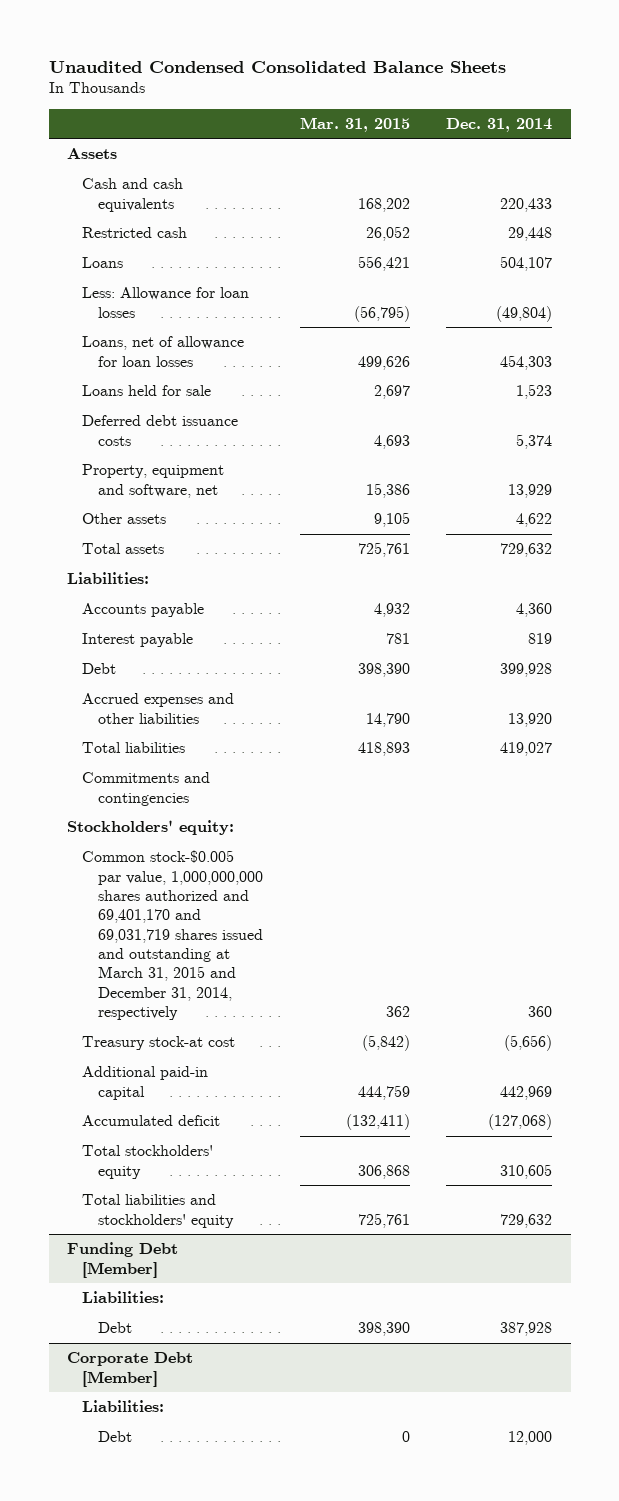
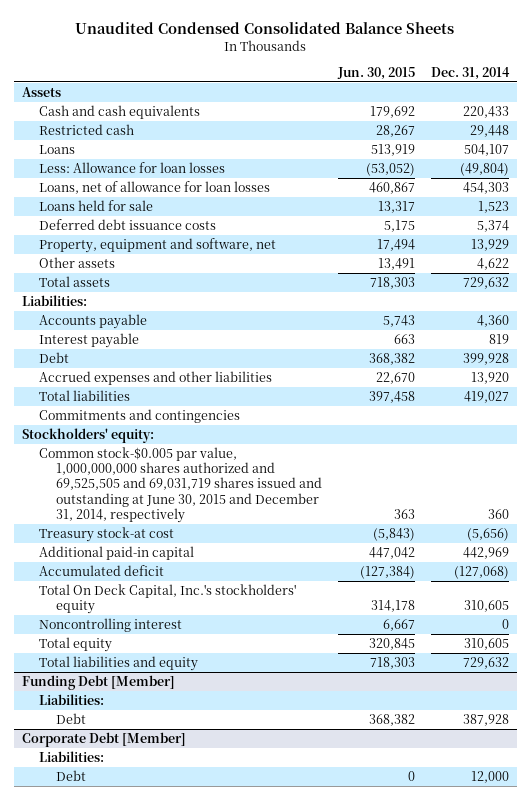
- | Mar. 31, 2015 | Dec. 31, 2014
+ | Jun. 30, 2015 | Dec. 31, 2014
- Common stock-$0.005 par value, 1,000,000,000 shares authorized and 69,401,170 and 69,031,719 shares issued and outstanding at March 31, 2015 and December 31, 2014, respectively | 362 | 360
+ Common stock-$0.005 par value, 1,000,000,000 shares authorized and 69,525,505 and 69,031,719 shares issued and outstanding at June 30, 2015 and December 31, 2014, respectively | 363 | 360
- Total stockholders' equity | 306,868 | 310,605
- Total liabilities and stockholders' equity | 725,761 | 729,632
+ Total On Deck Capital, Inc.'s stockholders' equity | 314,178 | 310,605
+ Noncontrolling interest | 6,667 | 0
+ Total equity | 320,845 | 310,605
+ Total liabilities and equity | 718,303 | 729,632

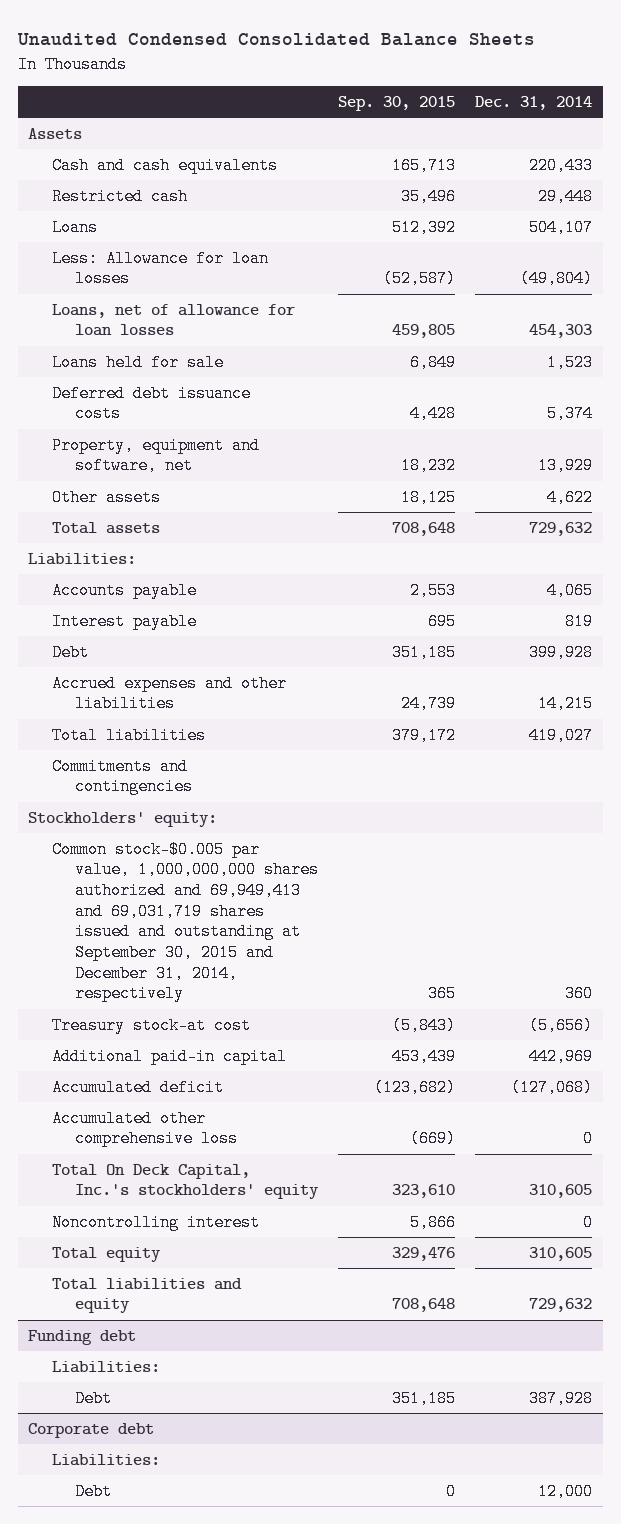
- | Jun. 30, 2015 | Dec. 31, 2014
+ | Sep. 30, 2015 | Dec. 31, 2014
- Accounts payable | 5,743 | 4,360
+ Accounts payable | 2,553 | 4,065
- Accrued expenses and other liabilities | 22,670 | 13,920
+ Accrued expenses and other liabilities | 24,739 | 14,215
- Common stock-$0.005 par value, 1,000,000,000 shares authorized and 69,525,505 and 69,031,719 shares issued and outstanding at June 30, 2015 and December 31, 2014, respectively | 363 | 360
+ Common stock-$0.005 par value, 1,000,000,000 shares authorized and 69,949,413 and 69,031,719 shares issued and outstanding at September 30, 2015 and December 31, 2014, respectively | 365 | 360
+ Accumulated other comprehensive loss | (669) | 0
- Funding Debt [Member]
+ Funding debt
- Corporate Debt [Member]
+ Corporate debt

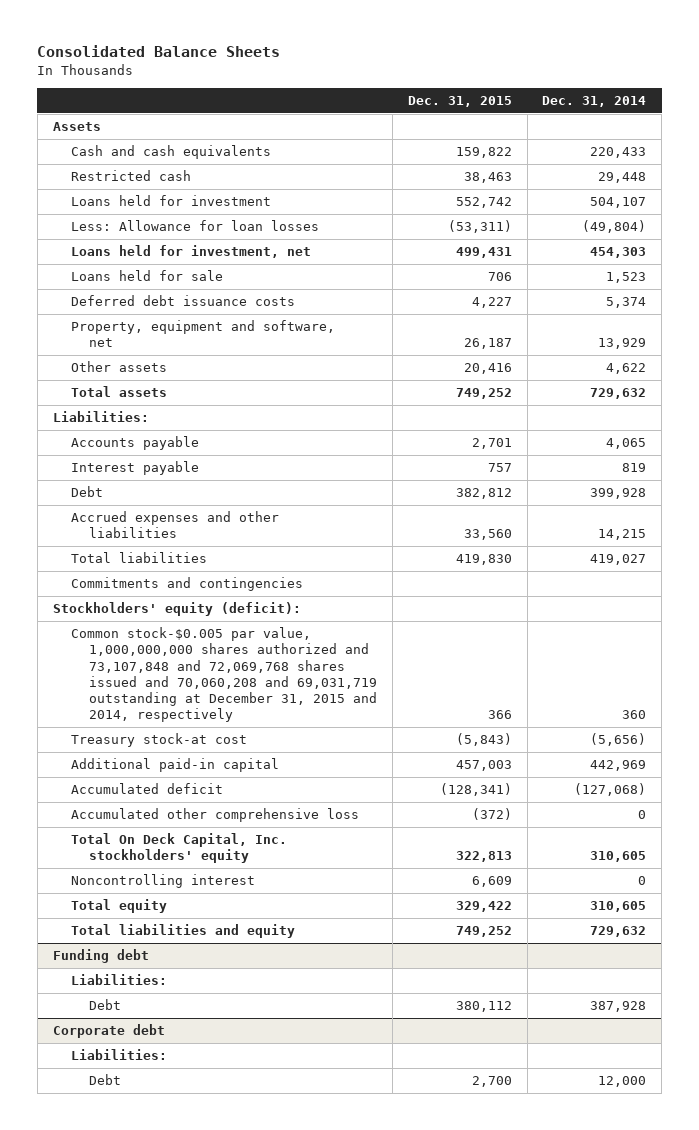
- Unaudited Condensed Consolidated Balance Sheets
+ Consolidated Balance Sheets
- | Sep. 30, 2015 | Dec. 31, 2014
+ | Dec. 31, 2015 | Dec. 31, 2014
- Loans | 512,392 | 504,107
+ Loans held for investment | 552,742 | 504,107
- Loans, net of allowance for loan losses | 459,805 | 454,303
+ Loans held for investment, net | 499,431 | 454,303
- Stockholders' equity:
- Common stock-$0.005 par value, 1,000,000,000 shares authorized and 69,949,413 and 69,031,719 shares issued and outstanding at September 30, 2015 and December 31, 2014, respectively | 365 | 360
+ Stockholders' equity (deficit):
+ Common stock-$0.005 par value, 1,000,000,000 shares authorized and 73,107,848 and 72,069,768 shares issued and 70,060,208 and 69,031,719 outstanding at December 31, 2015 and 2014, respectively | 366 | 360
- Total On Deck Capital, Inc.'s stockholders' equity | 323,610 | 310,605
+ Total On Deck Capital, Inc. stockholders' equity | 322,813 | 310,605

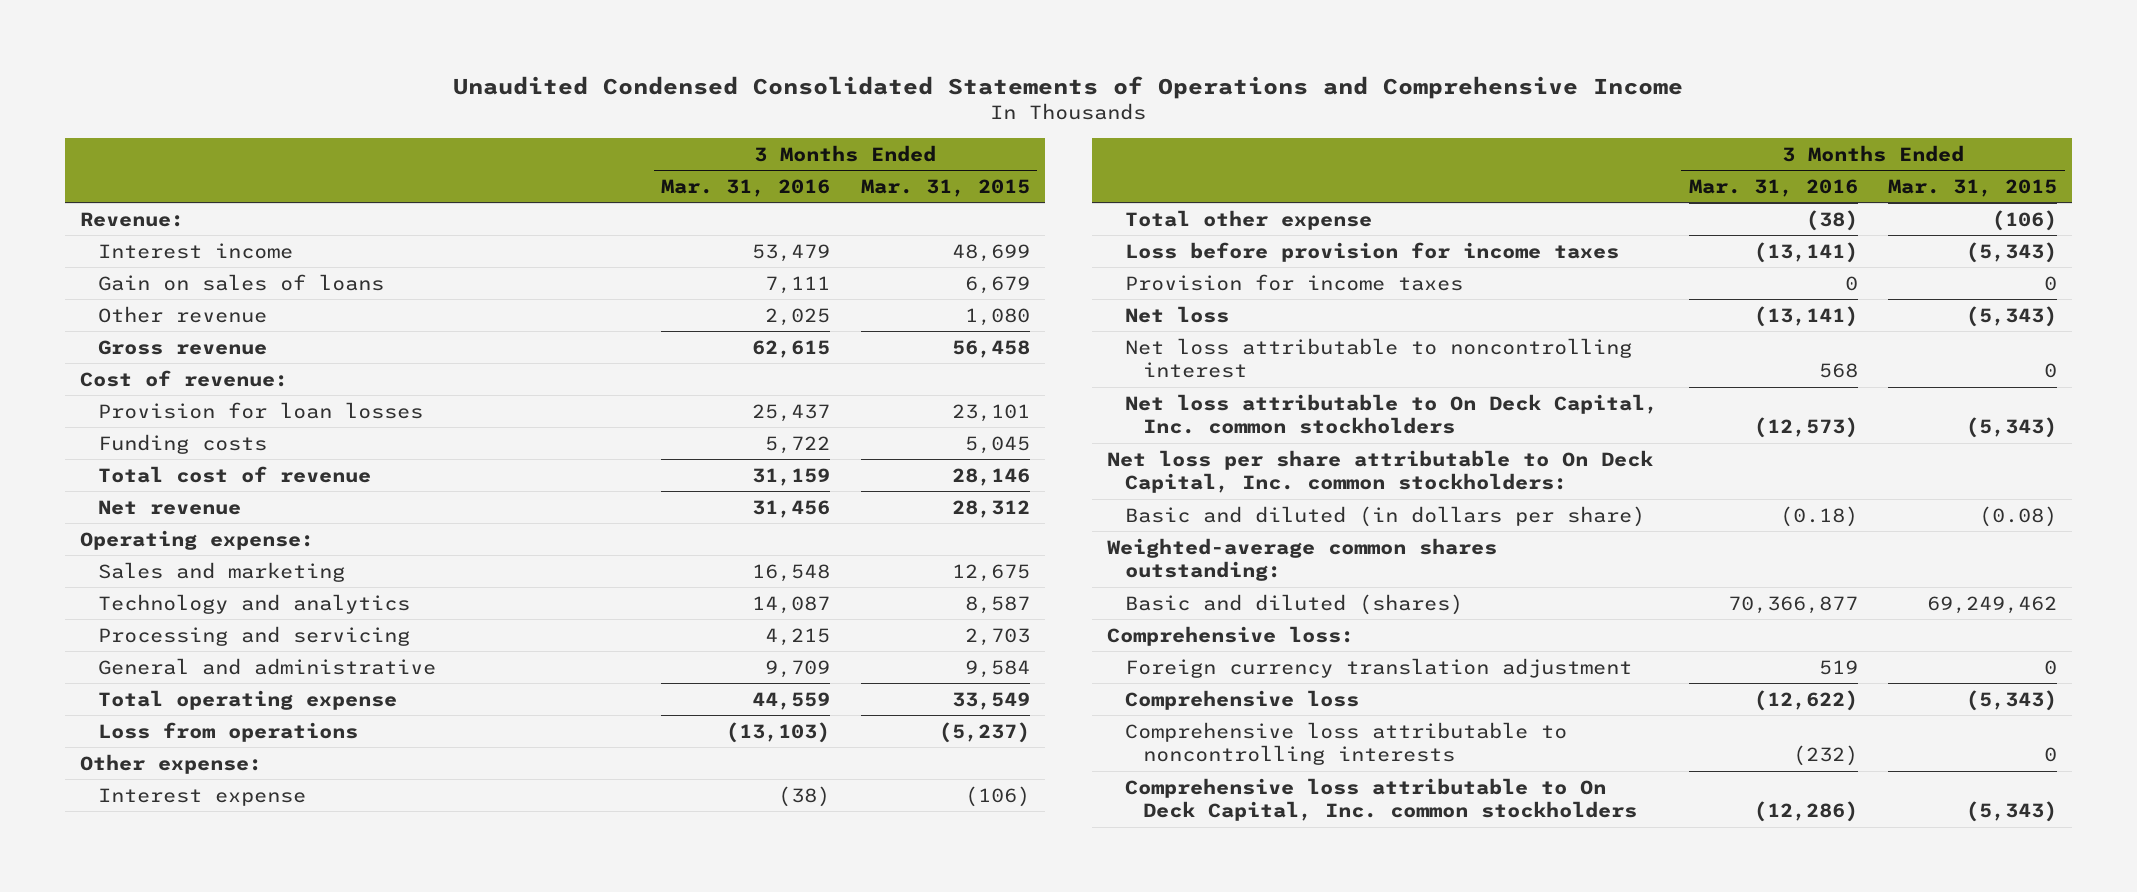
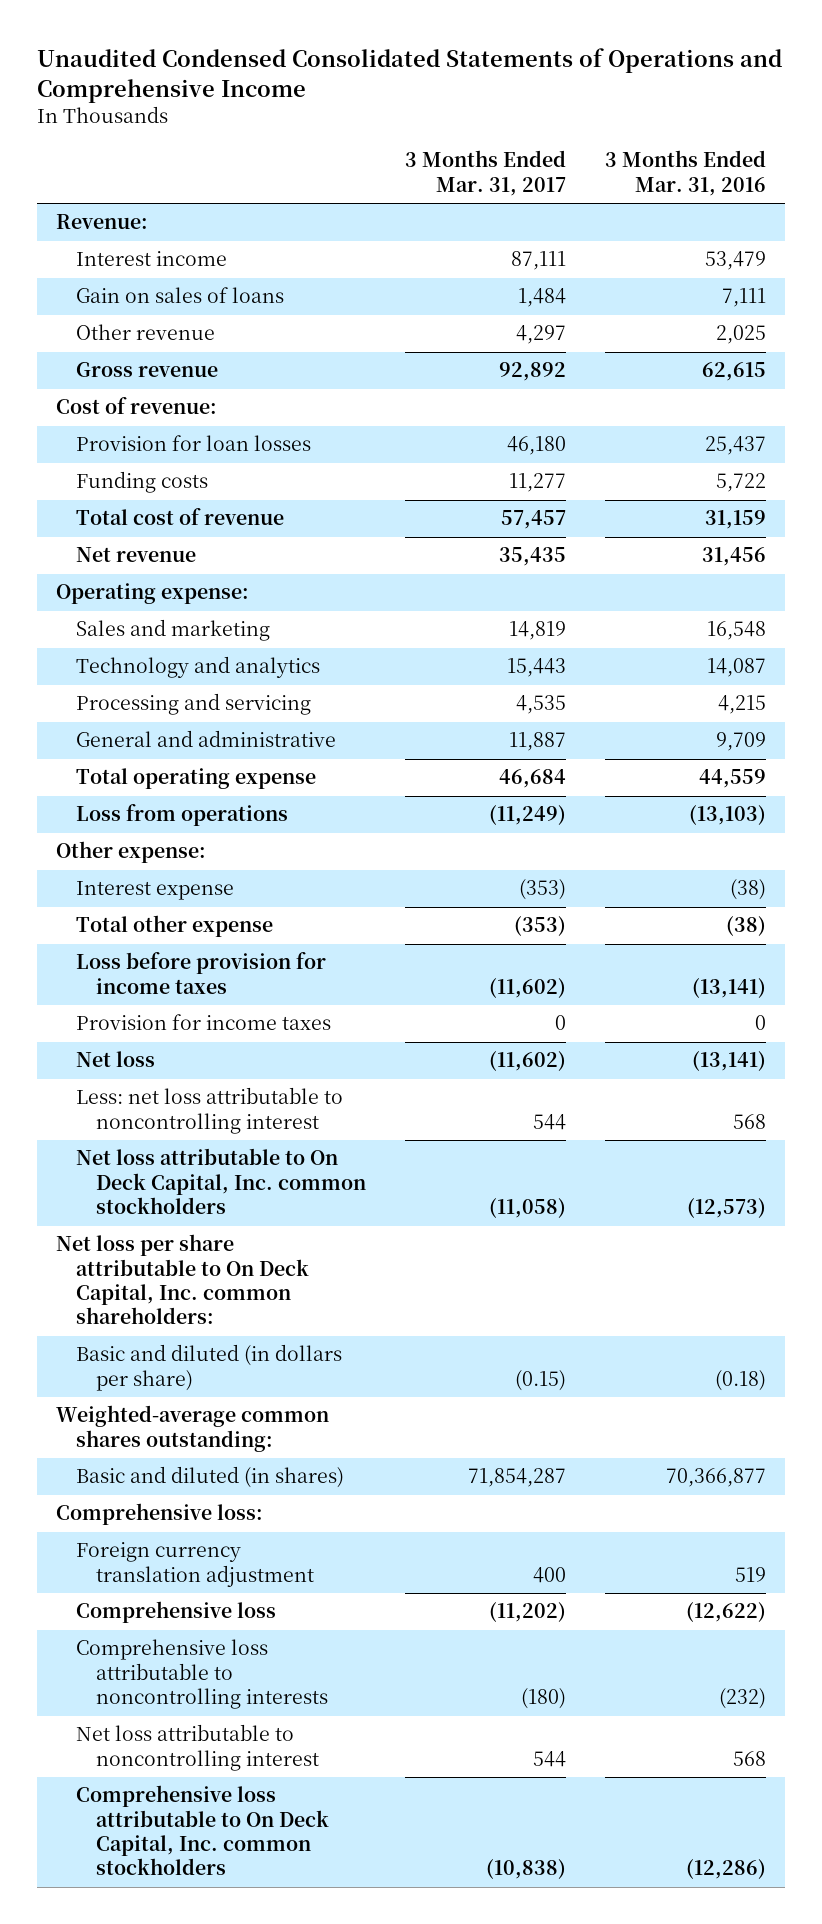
- | 3 Months Ended Mar. 31, 2016 | 3 Months Ended Mar. 31, 2015
+ | 3 Months Ended Mar. 31, 2017 | 3 Months Ended Mar. 31, 2016
+ Less: net loss attributable to noncontrolling interest | 544 | 568
- Net loss per share attributable to On Deck Capital, Inc. common stockholders:
+ Net loss per share attributable to On Deck Capital, Inc. common shareholders:
- Basic and diluted (shares) | 70,366,877 | 69,249,462
+ Basic and diluted (in shares) | 71,854,287 | 70,366,877
moved down: Net loss attributable to noncontrolling interest | 544 | 568

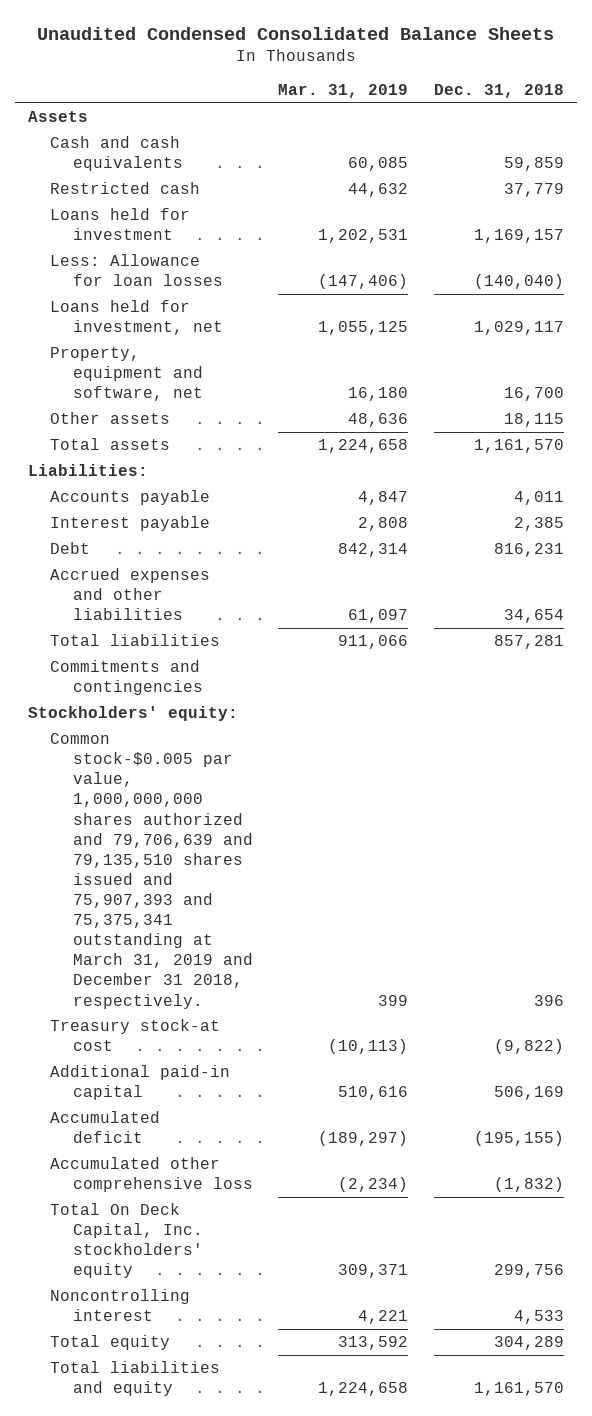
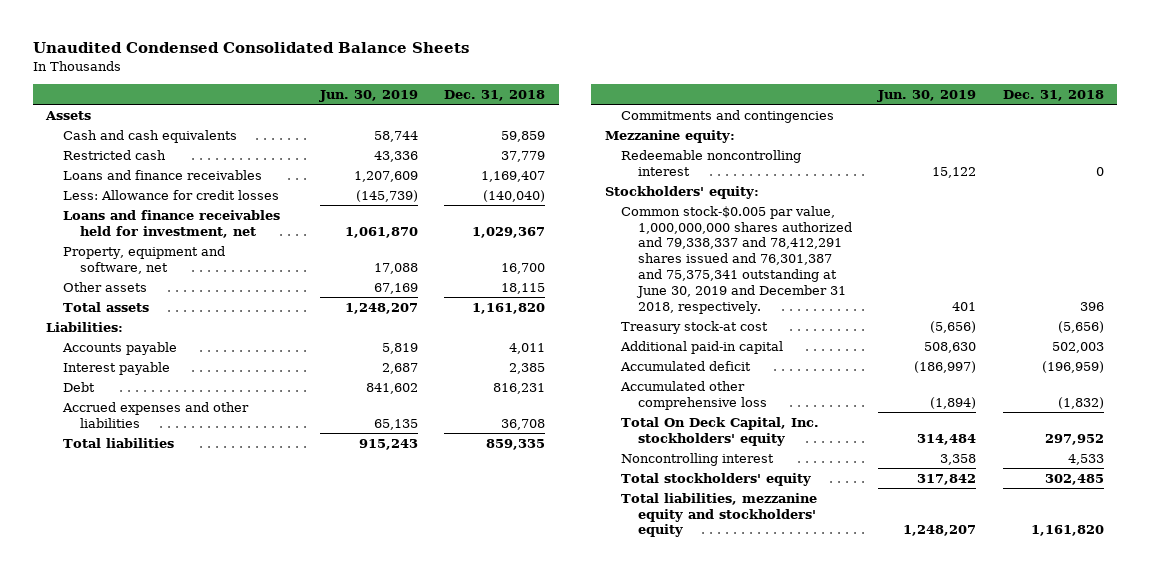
- | Mar. 31, 2019 | Dec. 31, 2018
+ | Jun. 30, 2019 | Dec. 31, 2018
- Loans held for investment | 1,202,531 | 1,169,157
- Less: Allowance for loan losses | (147,406) | (140,040)
- Loans held for investment, net | 1,055,125 | 1,029,117
+ Loans and finance receivables | 1,207,609 | 1,169,407
+ Less: Allowance for credit losses | (145,739) | (140,040)
+ Loans and finance receivables held for investment, net | 1,061,870 | 1,029,367
- Total assets | 1,224,658 | 1,161,570
+ Total assets | 1,248,207 | 1,161,820
- Accrued expenses and other liabilities | 61,097 | 34,654
- Total liabilities | 911,066 | 857,281
+ Accrued expenses and other liabilities | 65,135 | 36,708
+ Total liabilities | 915,243 | 859,335
+ Mezzanine equity:
+ Redeemable noncontrolling interest | 15,122 | 0
- Common stock-$0.005 par value, 1,000,000,000 shares authorized and 79,706,639 and 79,135,510 shares issued and 75,907,393 and 75,375,341 outstanding at March 31, 2019 and December 31 2018, respectively. | 399 | 396
- Treasury stock-at cost | (10,113) | (9,822)
- Additional paid-in capital | 510,616 | 506,169
- Accumulated deficit | (189,297) | (195,155)
+ Common stock-$0.005 par value, 1,000,000,000 shares authorized and 79,338,337 and 78,412,291 shares issued and 76,301,387 and 75,375,341 outstanding at June 30, 2019 and December 31 2018, respectively. | 401 | 396
+ Treasury stock-at cost | (5,656) | (5,656)
+ Additional paid-in capital | 508,630 | 502,003
+ Accumulated deficit | (186,997) | (196,959)
- Total On Deck Capital, Inc. stockholders' equity | 309,371 | 299,756
+ Total On Deck Capital, Inc. stockholders' equity | 314,484 | 297,952
- Total equity | 313,592 | 304,289
- Total liabilities and equity | 1,224,658 | 1,161,570
+ Total stockholders' equity | 317,842 | 302,485
+ Total liabilities, mezzanine equity and stockholders' equity | 1,248,207 | 1,161,820

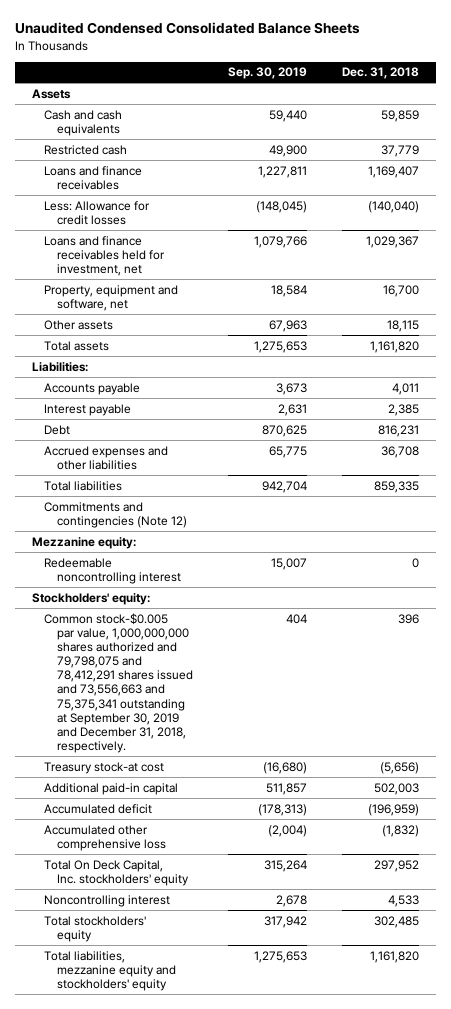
- | Jun. 30, 2019 | Dec. 31, 2018
+ | Sep. 30, 2019 | Dec. 31, 2018
- Commitments and contingencies
+ Commitments and contingencies (Note 12)
- Common stock-$0.005 par value, 1,000,000,000 shares authorized and 79,338,337 and 78,412,291 shares issued and 76,301,387 and 75,375,341 outstanding at June 30, 2019 and December 31 2018, respectively. | 401 | 396
+ Common stock-$0.005 par value, 1,000,000,000 shares authorized and 79,798,075 and 78,412,291 shares issued and 73,556,663 and 75,375,341 outstanding at September 30, 2019 and December 31, 2018, respectively. | 404 | 396

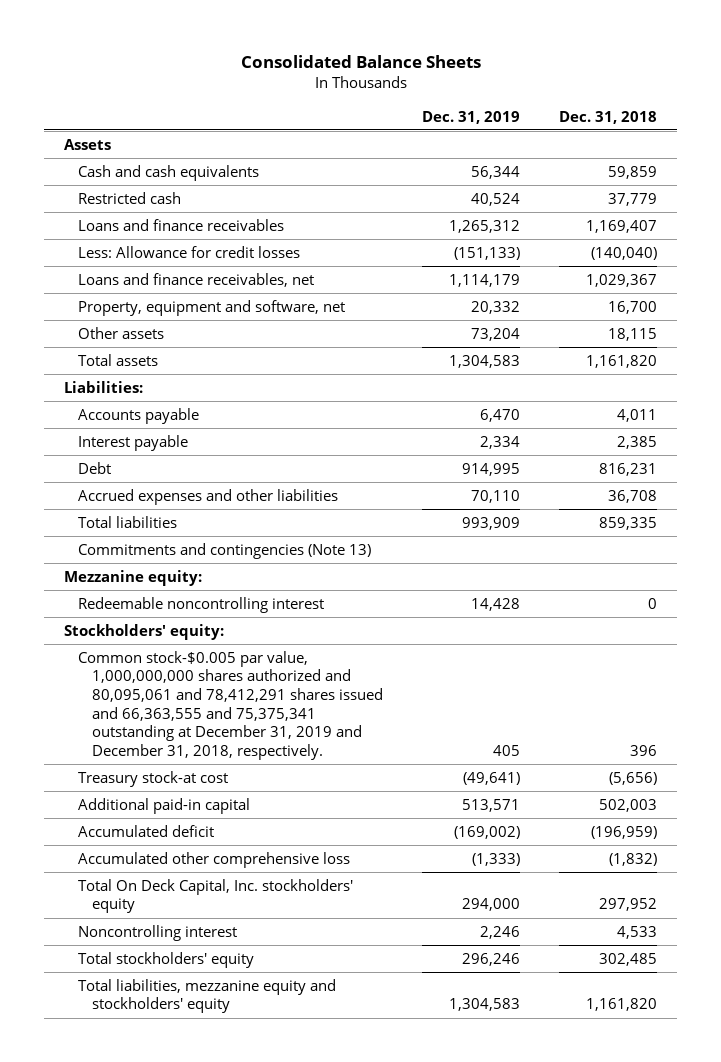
- Unaudited Condensed Consolidated Balance Sheets
+ Consolidated Balance Sheets
- | Sep. 30, 2019 | Dec. 31, 2018
+ | Dec. 31, 2019 | Dec. 31, 2018
- Loans and finance receivables held for investment, net | 1,079,766 | 1,029,367
+ Loans and finance receivables, net | 1,114,179 | 1,029,367
- Commitments and contingencies (Note 12)
+ Commitments and contingencies (Note 13)
- Common stock-$0.005 par value, 1,000,000,000 shares authorized and 79,798,075 and 78,412,291 shares issued and 73,556,663 and 75,375,341 outstanding at September 30, 2019 and December 31, 2018, respectively. | 404 | 396
+ Common stock-$0.005 par value, 1,000,000,000 shares authorized and 80,095,061 and 78,412,291 shares issued and 66,363,555 and 75,375,341 outstanding at December 31, 2019 and December 31, 2018, respectively. | 405 | 396

